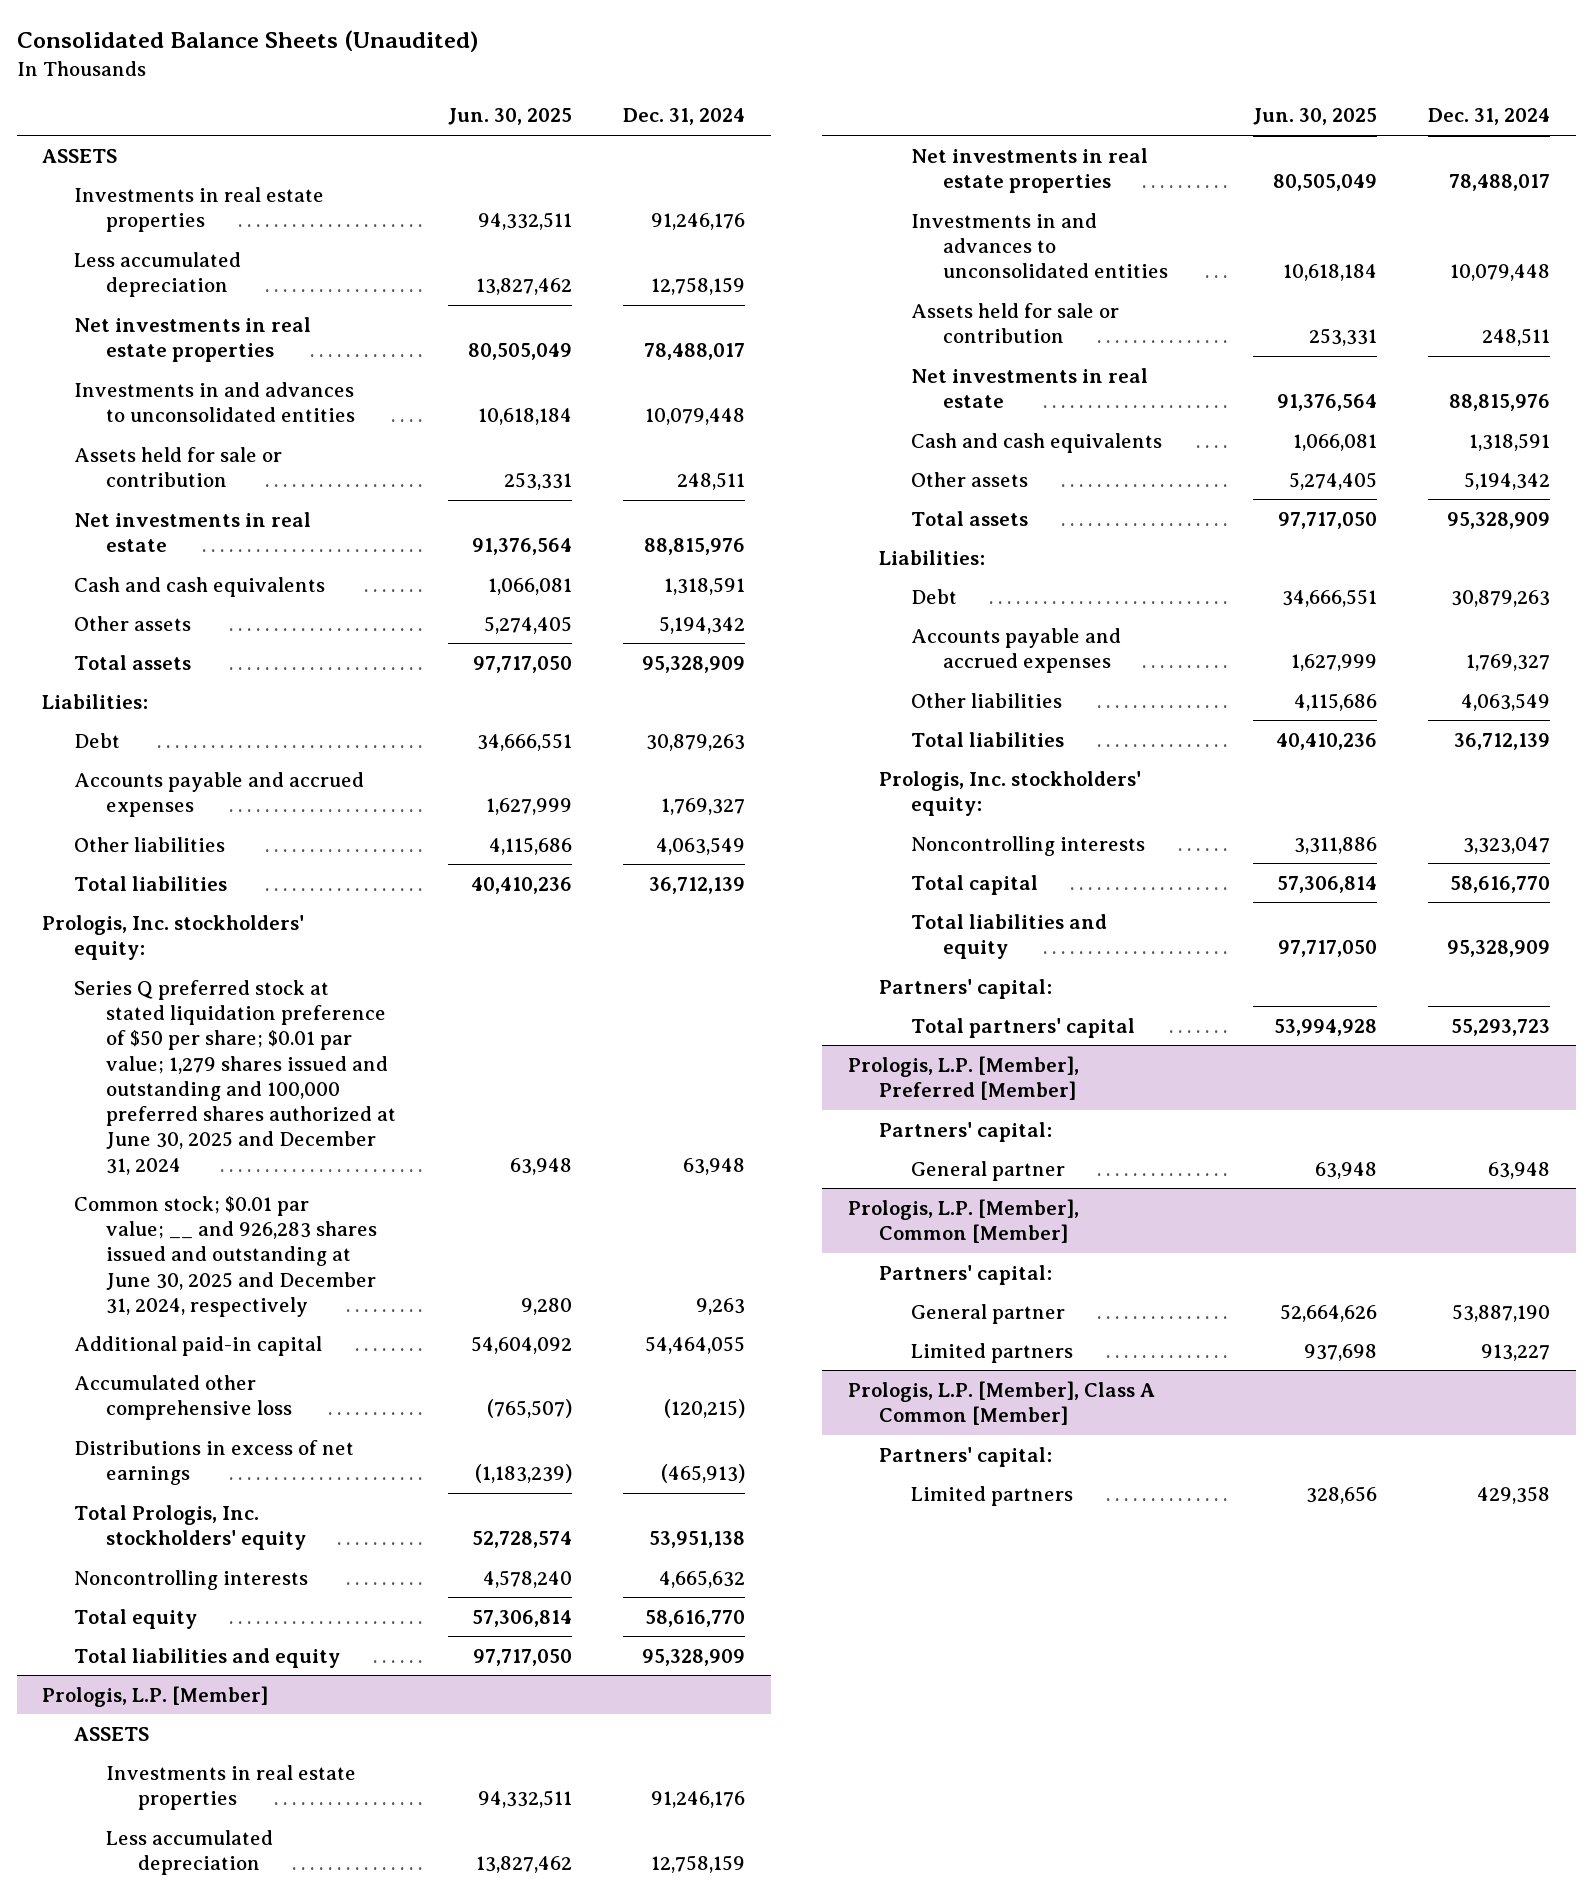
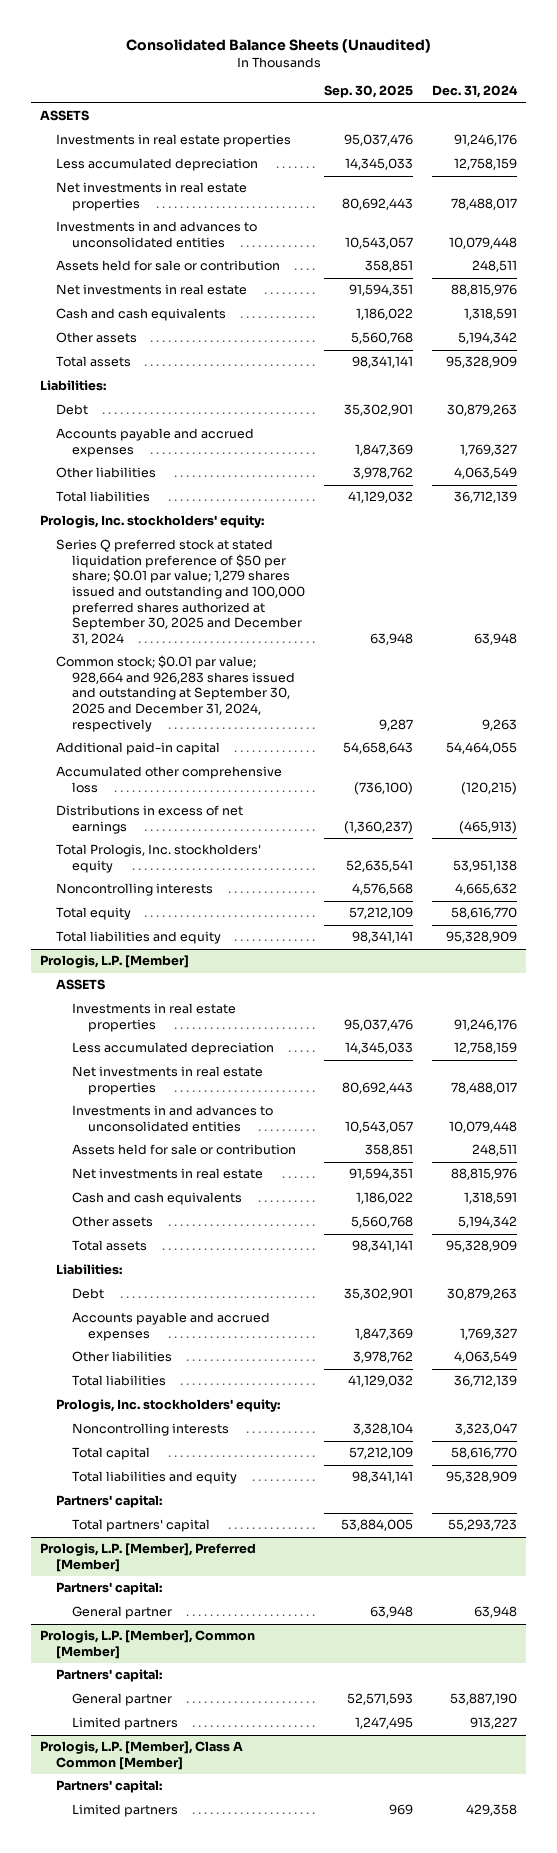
- | Jun. 30, 2025 | Dec. 31, 2024
+ | Sep. 30, 2025 | Dec. 31, 2024
- Series Q preferred stock at stated liquidation preference of $50 per share; $0.01 par value; 1,279 shares issued and outstanding and 100,000 preferred shares authorized at June 30, 2025 and December 31, 2024 | 63,948 | 63,948
- Common stock; $0.01 par value; __ and 926,283 shares issued and outstanding at June 30, 2025 and December 31, 2024, respectively | 9,280 | 9,263
+ Series Q preferred stock at stated liquidation preference of $50 per share; $0.01 par value; 1,279 shares issued and outstanding and 100,000 preferred shares authorized at September 30, 2025 and December 31, 2024 | 63,948 | 63,948
+ Common stock; $0.01 par value; 928,664 and 926,283 shares issued and outstanding at September 30, 2025 and December 31, 2024, respectively | 9,287 | 9,263

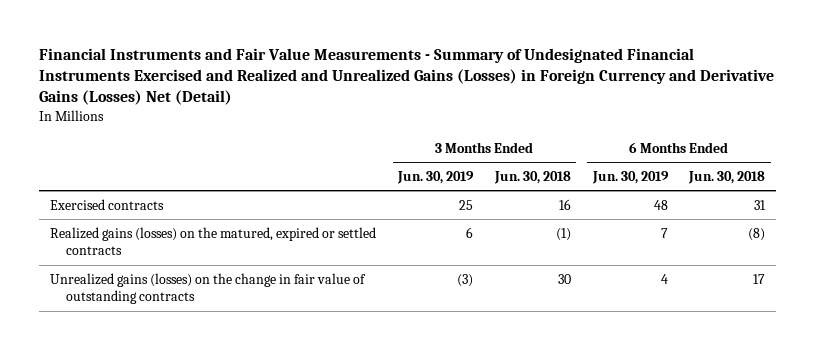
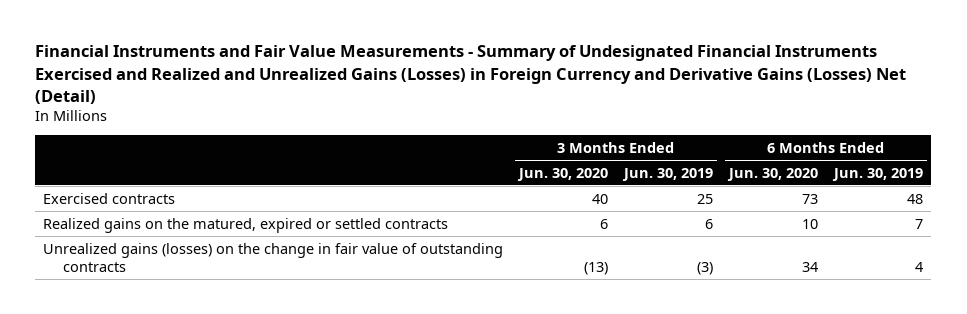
- | 3 Months Ended Jun. 30, 2019 | 3 Months Ended Jun. 30, 2018 | 6 Months Ended Jun. 30, 2019 | 6 Months Ended Jun. 30, 2018
+ | 3 Months Ended Jun. 30, 2020 | 3 Months Ended Jun. 30, 2019 | 6 Months Ended Jun. 30, 2020 | 6 Months Ended Jun. 30, 2019
- Realized gains (losses) on the matured, expired or settled contracts | 6 | (1) | 7 | (8)
+ Realized gains on the matured, expired or settled contracts | 6 | 6 | 10 | 7

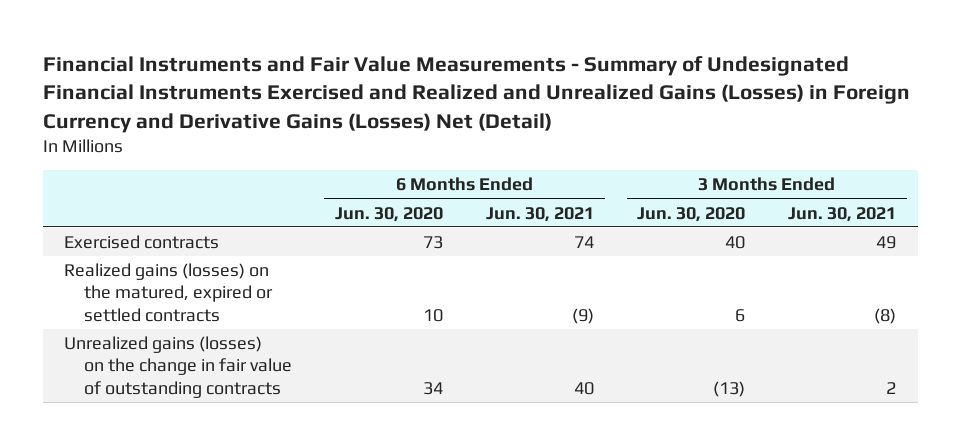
- | 3 Months Ended Jun. 30, 2020 | 3 Months Ended Jun. 30, 2019 | 6 Months Ended Jun. 30, 2020 | 6 Months Ended Jun. 30, 2019
+ | 6 Months Ended Jun. 30, 2020 | 6 Months Ended Jun. 30, 2021 | 3 Months Ended Jun. 30, 2020 | 3 Months Ended Jun. 30, 2021
- Realized gains on the matured, expired or settled contracts | 6 | 6 | 10 | 7
+ Realized gains (losses) on the matured, expired or settled contracts | 10 | (9) | 6 | (8)

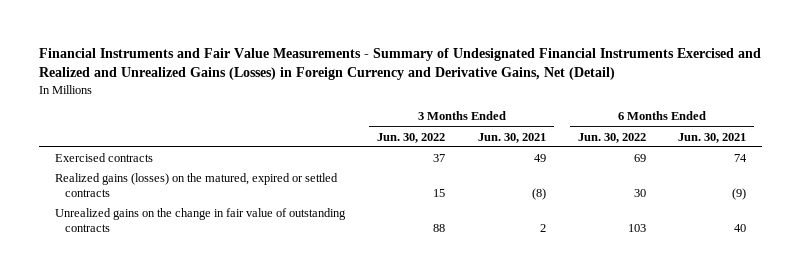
- Financial Instruments and Fair Value Measurements - Summary of Undesignated Financial Instruments Exercised and Realized and Unrealized Gains (Losses) in Foreign Currency and Derivative Gains (Losses) Net (Detail)
+ Financial Instruments and Fair Value Measurements - Summary of Undesignated Financial Instruments Exercised and Realized and Unrealized Gains (Losses) in Foreign Currency and Derivative Gains, Net (Detail)
- | 6 Months Ended Jun. 30, 2020 | 6 Months Ended Jun. 30, 2021 | 3 Months Ended Jun. 30, 2020 | 3 Months Ended Jun. 30, 2021
+ | 3 Months Ended Jun. 30, 2022 | 3 Months Ended Jun. 30, 2021 | 6 Months Ended Jun. 30, 2022 | 6 Months Ended Jun. 30, 2021
- Unrealized gains (losses) on the change in fair value of outstanding contracts | 34 | 40 | (13) | 2
+ Unrealized gains on the change in fair value of outstanding contracts | 88 | 2 | 103 | 40

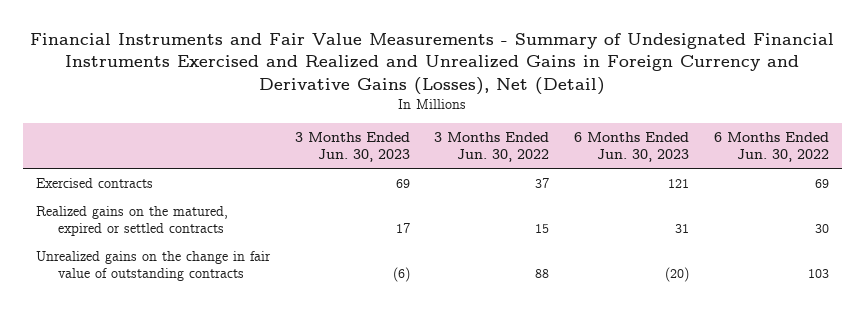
- Financial Instruments and Fair Value Measurements - Summary of Undesignated Financial Instruments Exercised and Realized and Unrealized Gains (Losses) in Foreign Currency and Derivative Gains, Net (Detail)
+ Financial Instruments and Fair Value Measurements - Summary of Undesignated Financial Instruments Exercised and Realized and Unrealized Gains in Foreign Currency and Derivative Gains (Losses), Net (Detail)
- | 3 Months Ended Jun. 30, 2022 | 3 Months Ended Jun. 30, 2021 | 6 Months Ended Jun. 30, 2022 | 6 Months Ended Jun. 30, 2021
+ | 3 Months Ended Jun. 30, 2023 | 3 Months Ended Jun. 30, 2022 | 6 Months Ended Jun. 30, 2023 | 6 Months Ended Jun. 30, 2022
- Realized gains (losses) on the matured, expired or settled contracts | 15 | (8) | 30 | (9)
+ Realized gains on the matured, expired or settled contracts | 17 | 15 | 31 | 30

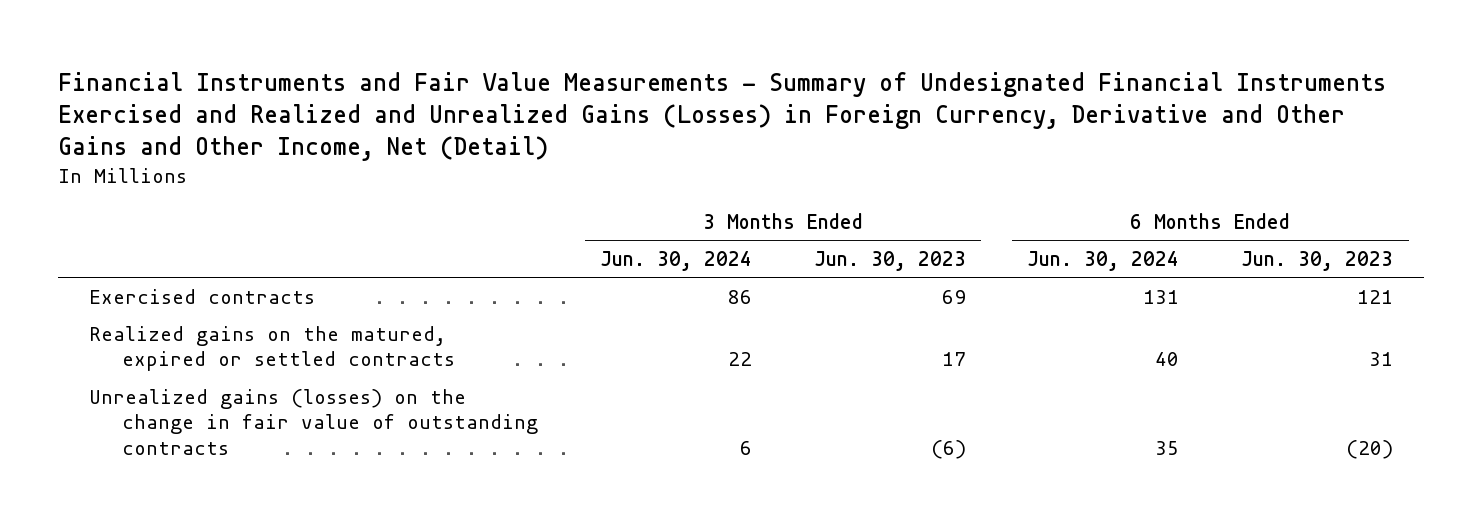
- Financial Instruments and Fair Value Measurements - Summary of Undesignated Financial Instruments Exercised and Realized and Unrealized Gains in Foreign Currency and Derivative Gains (Losses), Net (Detail)
+ Financial Instruments and Fair Value Measurements - Summary of Undesignated Financial Instruments Exercised and Realized and Unrealized Gains (Losses) in Foreign Currency, Derivative and Other Gains and Other Income, Net (Detail)
- | 3 Months Ended Jun. 30, 2023 | 3 Months Ended Jun. 30, 2022 | 6 Months Ended Jun. 30, 2023 | 6 Months Ended Jun. 30, 2022
+ | 3 Months Ended Jun. 30, 2024 | 3 Months Ended Jun. 30, 2023 | 6 Months Ended Jun. 30, 2024 | 6 Months Ended Jun. 30, 2023
- Unrealized gains on the change in fair value of outstanding contracts | (6) | 88 | (20) | 103
+ Unrealized gains (losses) on the change in fair value of outstanding contracts | 6 | (6) | 35 | (20)

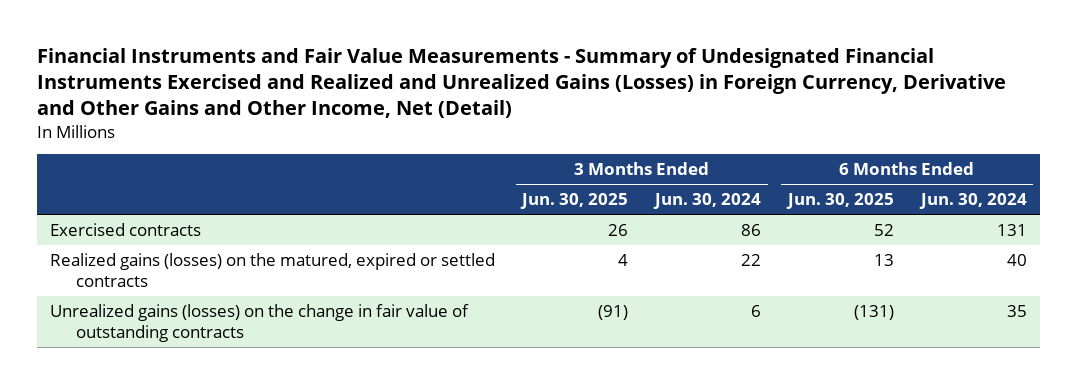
- | 3 Months Ended Jun. 30, 2024 | 3 Months Ended Jun. 30, 2023 | 6 Months Ended Jun. 30, 2024 | 6 Months Ended Jun. 30, 2023
+ | 3 Months Ended Jun. 30, 2025 | 3 Months Ended Jun. 30, 2024 | 6 Months Ended Jun. 30, 2025 | 6 Months Ended Jun. 30, 2024
- Realized gains on the matured, expired or settled contracts | 22 | 17 | 40 | 31
+ Realized gains (losses) on the matured, expired or settled contracts | 4 | 22 | 13 | 40

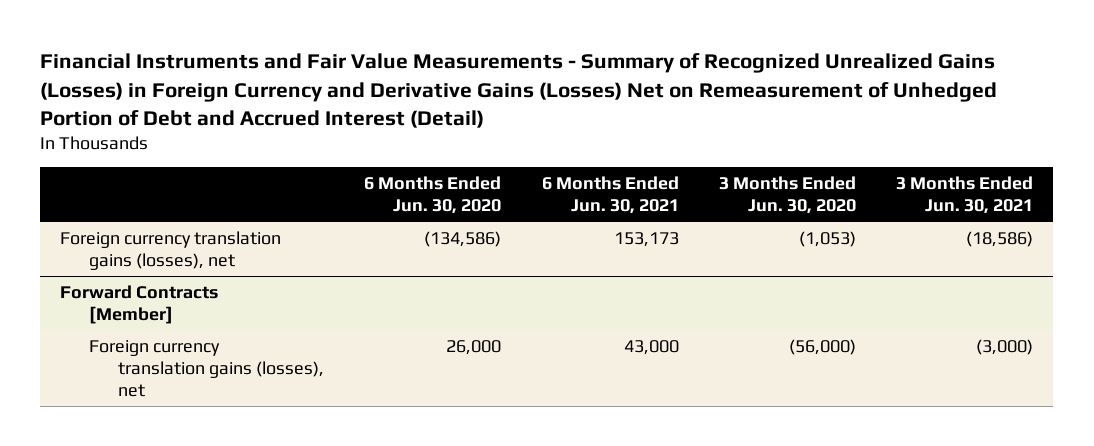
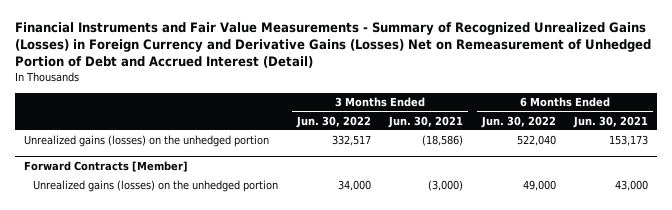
- | 6 Months Ended Jun. 30, 2020 | 6 Months Ended Jun. 30, 2021 | 3 Months Ended Jun. 30, 2020 | 3 Months Ended Jun. 30, 2021
+ | 3 Months Ended Jun. 30, 2022 | 3 Months Ended Jun. 30, 2021 | 6 Months Ended Jun. 30, 2022 | 6 Months Ended Jun. 30, 2021
- Foreign currency translation gains (losses), net | (134,586) | 153,173 | (1,053) | (18,586)
+ Unrealized gains (losses) on the unhedged portion | 332,517 | (18,586) | 522,040 | 153,173
@ Forward Contracts [Member]
- Foreign currency translation gains (losses), net | 26,000 | 43,000 | (56,000) | (3,000)
+ Unrealized gains (losses) on the unhedged portion | 34,000 | (3,000) | 49,000 | 43,000

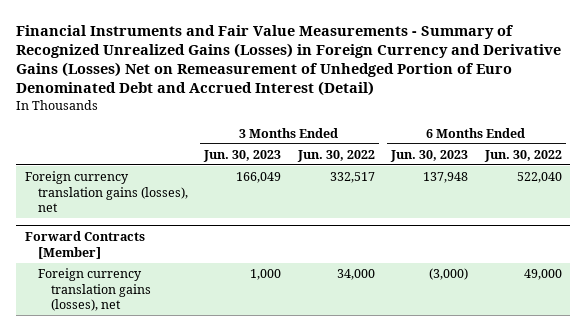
- Financial Instruments and Fair Value Measurements - Summary of Recognized Unrealized Gains (Losses) in Foreign Currency and Derivative Gains (Losses) Net on Remeasurement of Unhedged Portion of Debt and Accrued Interest (Detail)
+ Financial Instruments and Fair Value Measurements - Summary of Recognized Unrealized Gains (Losses) in Foreign Currency and Derivative Gains (Losses) Net on Remeasurement of Unhedged Portion of Euro Denominated Debt and Accrued Interest (Detail)
- | 3 Months Ended Jun. 30, 2022 | 3 Months Ended Jun. 30, 2021 | 6 Months Ended Jun. 30, 2022 | 6 Months Ended Jun. 30, 2021
+ | 3 Months Ended Jun. 30, 2023 | 3 Months Ended Jun. 30, 2022 | 6 Months Ended Jun. 30, 2023 | 6 Months Ended Jun. 30, 2022
- Unrealized gains (losses) on the unhedged portion | 332,517 | (18,586) | 522,040 | 153,173
+ Foreign currency translation gains (losses), net | 166,049 | 332,517 | 137,948 | 522,040
@ Forward Contracts [Member]
- Unrealized gains (losses) on the unhedged portion | 34,000 | (3,000) | 49,000 | 43,000
+ Foreign currency translation gains (losses), net | 1,000 | 34,000 | (3,000) | 49,000

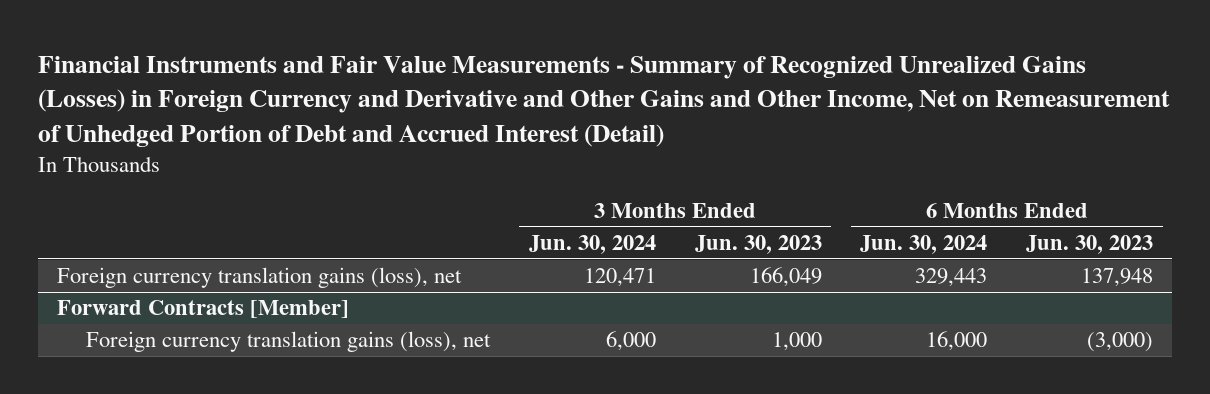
- Financial Instruments and Fair Value Measurements - Summary of Recognized Unrealized Gains (Losses) in Foreign Currency and Derivative Gains (Losses) Net on Remeasurement of Unhedged Portion of Euro Denominated Debt and Accrued Interest (Detail)
+ Financial Instruments and Fair Value Measurements - Summary of Recognized Unrealized Gains (Losses) in Foreign Currency and Derivative and Other Gains and Other Income, Net on Remeasurement of Unhedged Portion of Debt and Accrued Interest (Detail)
- | 3 Months Ended Jun. 30, 2023 | 3 Months Ended Jun. 30, 2022 | 6 Months Ended Jun. 30, 2023 | 6 Months Ended Jun. 30, 2022
+ | 3 Months Ended Jun. 30, 2024 | 3 Months Ended Jun. 30, 2023 | 6 Months Ended Jun. 30, 2024 | 6 Months Ended Jun. 30, 2023
- Foreign currency translation gains (losses), net | 166,049 | 332,517 | 137,948 | 522,040
+ Foreign currency translation gains (loss), net | 120,471 | 166,049 | 329,443 | 137,948
@ Forward Contracts [Member]
- Foreign currency translation gains (losses), net | 1,000 | 34,000 | (3,000) | 49,000
+ Foreign currency translation gains (loss), net | 6,000 | 1,000 | 16,000 | (3,000)

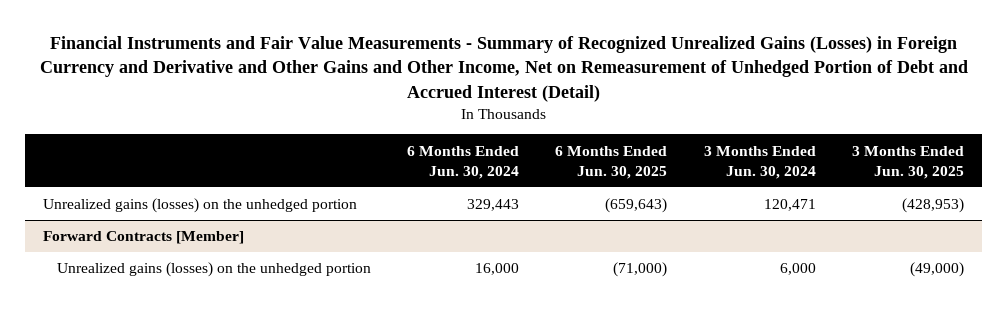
- | 3 Months Ended Jun. 30, 2024 | 3 Months Ended Jun. 30, 2023 | 6 Months Ended Jun. 30, 2024 | 6 Months Ended Jun. 30, 2023
+ | 6 Months Ended Jun. 30, 2024 | 6 Months Ended Jun. 30, 2025 | 3 Months Ended Jun. 30, 2024 | 3 Months Ended Jun. 30, 2025
- Foreign currency translation gains (loss), net | 120,471 | 166,049 | 329,443 | 137,948
+ Unrealized gains (losses) on the unhedged portion | 329,443 | (659,643) | 120,471 | (428,953)
@ Forward Contracts [Member]
- Foreign currency translation gains (loss), net | 6,000 | 1,000 | 16,000 | (3,000)
+ Unrealized gains (losses) on the unhedged portion | 16,000 | (71,000) | 6,000 | (49,000)

